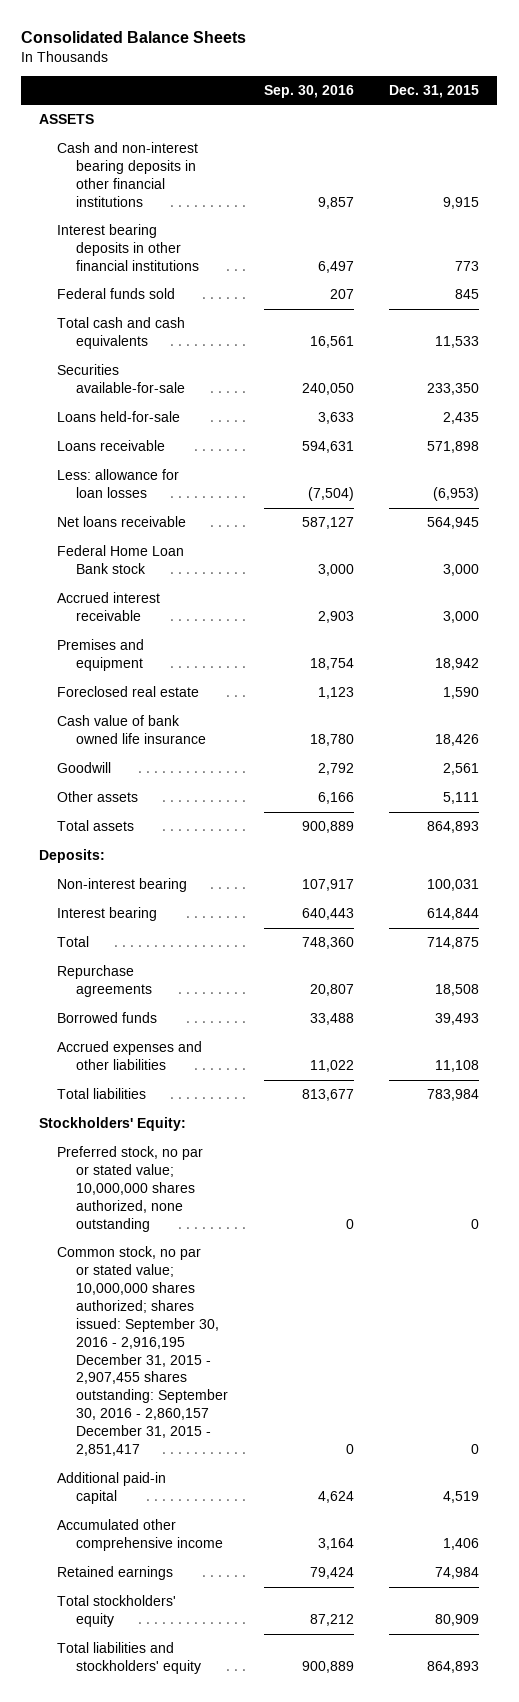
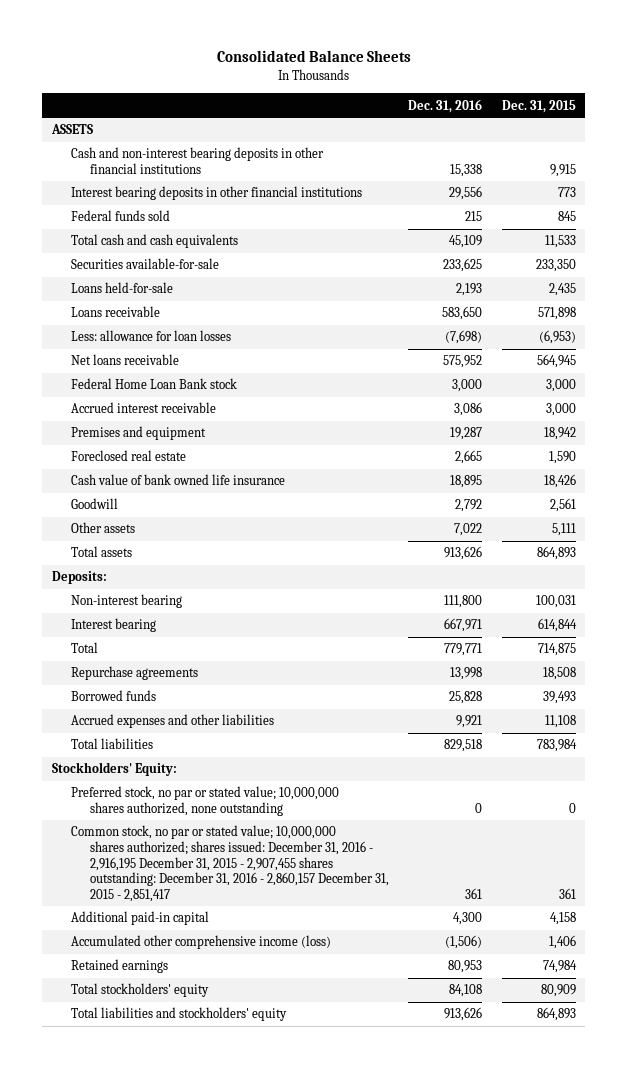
- | Sep. 30, 2016 | Dec. 31, 2015
+ | Dec. 31, 2016 | Dec. 31, 2015
- Common stock, no par or stated value; 10,000,000 shares authorized; shares issued: September 30, 2016 - 2,916,195 December 31, 2015 - 2,907,455 shares outstanding: September 30, 2016 - 2,860,157 December 31, 2015 - 2,851,417 | 0 | 0
- Additional paid-in capital | 4,624 | 4,519
- Accumulated other comprehensive income | 3,164 | 1,406
+ Common stock, no par or stated value; 10,000,000 shares authorized; shares issued: December 31, 2016 - 2,916,195 December 31, 2015 - 2,907,455 shares outstanding: December 31, 2016 - 2,860,157 December 31, 2015 - 2,851,417 | 361 | 361
+ Additional paid-in capital | 4,300 | 4,158
+ Accumulated other comprehensive income (loss) | (1,506) | 1,406

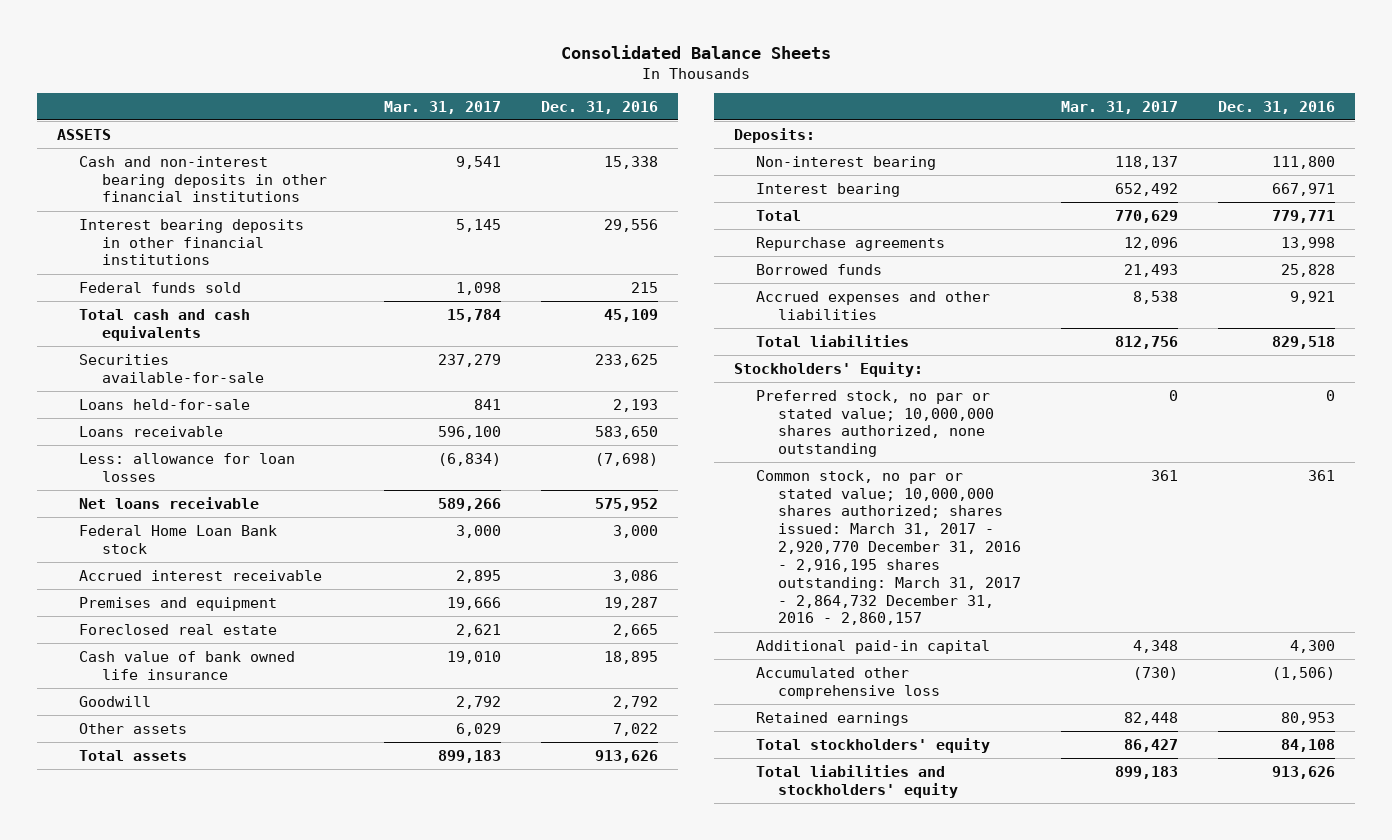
- | Dec. 31, 2016 | Dec. 31, 2015
+ | Mar. 31, 2017 | Dec. 31, 2016
- Common stock, no par or stated value; 10,000,000 shares authorized; shares issued: December 31, 2016 - 2,916,195 December 31, 2015 - 2,907,455 shares outstanding: December 31, 2016 - 2,860,157 December 31, 2015 - 2,851,417 | 361 | 361
+ Common stock, no par or stated value; 10,000,000 shares authorized; shares issued: March 31, 2017 - 2,920,770 December 31, 2016 - 2,916,195 shares outstanding: March 31, 2017 - 2,864,732 December 31, 2016 - 2,860,157 | 361 | 361
- Accumulated other comprehensive income (loss) | (1,506) | 1,406
+ Accumulated other comprehensive loss | (730) | (1,506)

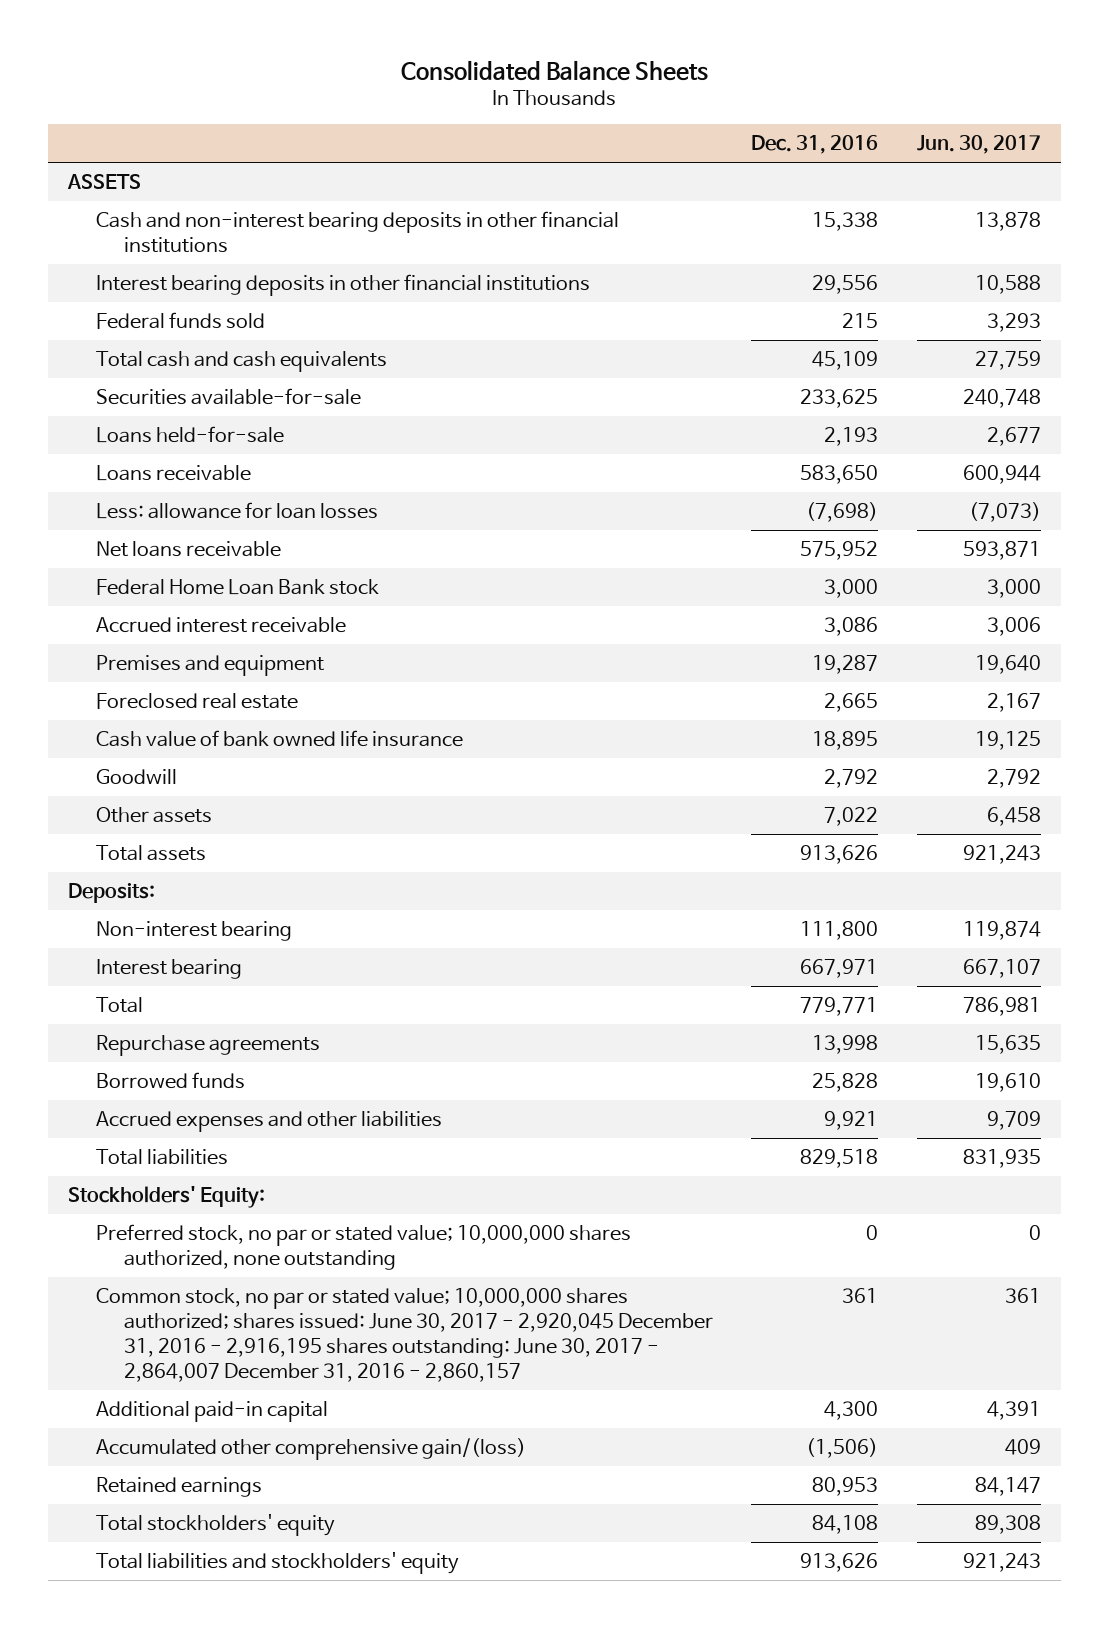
- | Mar. 31, 2017 | Dec. 31, 2016
+ | Dec. 31, 2016 | Jun. 30, 2017
- Common stock, no par or stated value; 10,000,000 shares authorized; shares issued: March 31, 2017 - 2,920,770 December 31, 2016 - 2,916,195 shares outstanding: March 31, 2017 - 2,864,732 December 31, 2016 - 2,860,157 | 361 | 361
+ Common stock, no par or stated value; 10,000,000 shares authorized; shares issued: June 30, 2017 - 2,920,045 December 31, 2016 - 2,916,195 shares outstanding: June 30, 2017 - 2,864,007 December 31, 2016 - 2,860,157 | 361 | 361
- Accumulated other comprehensive loss | (730) | (1,506)
+ Accumulated other comprehensive gain/(loss) | (1,506) | 409

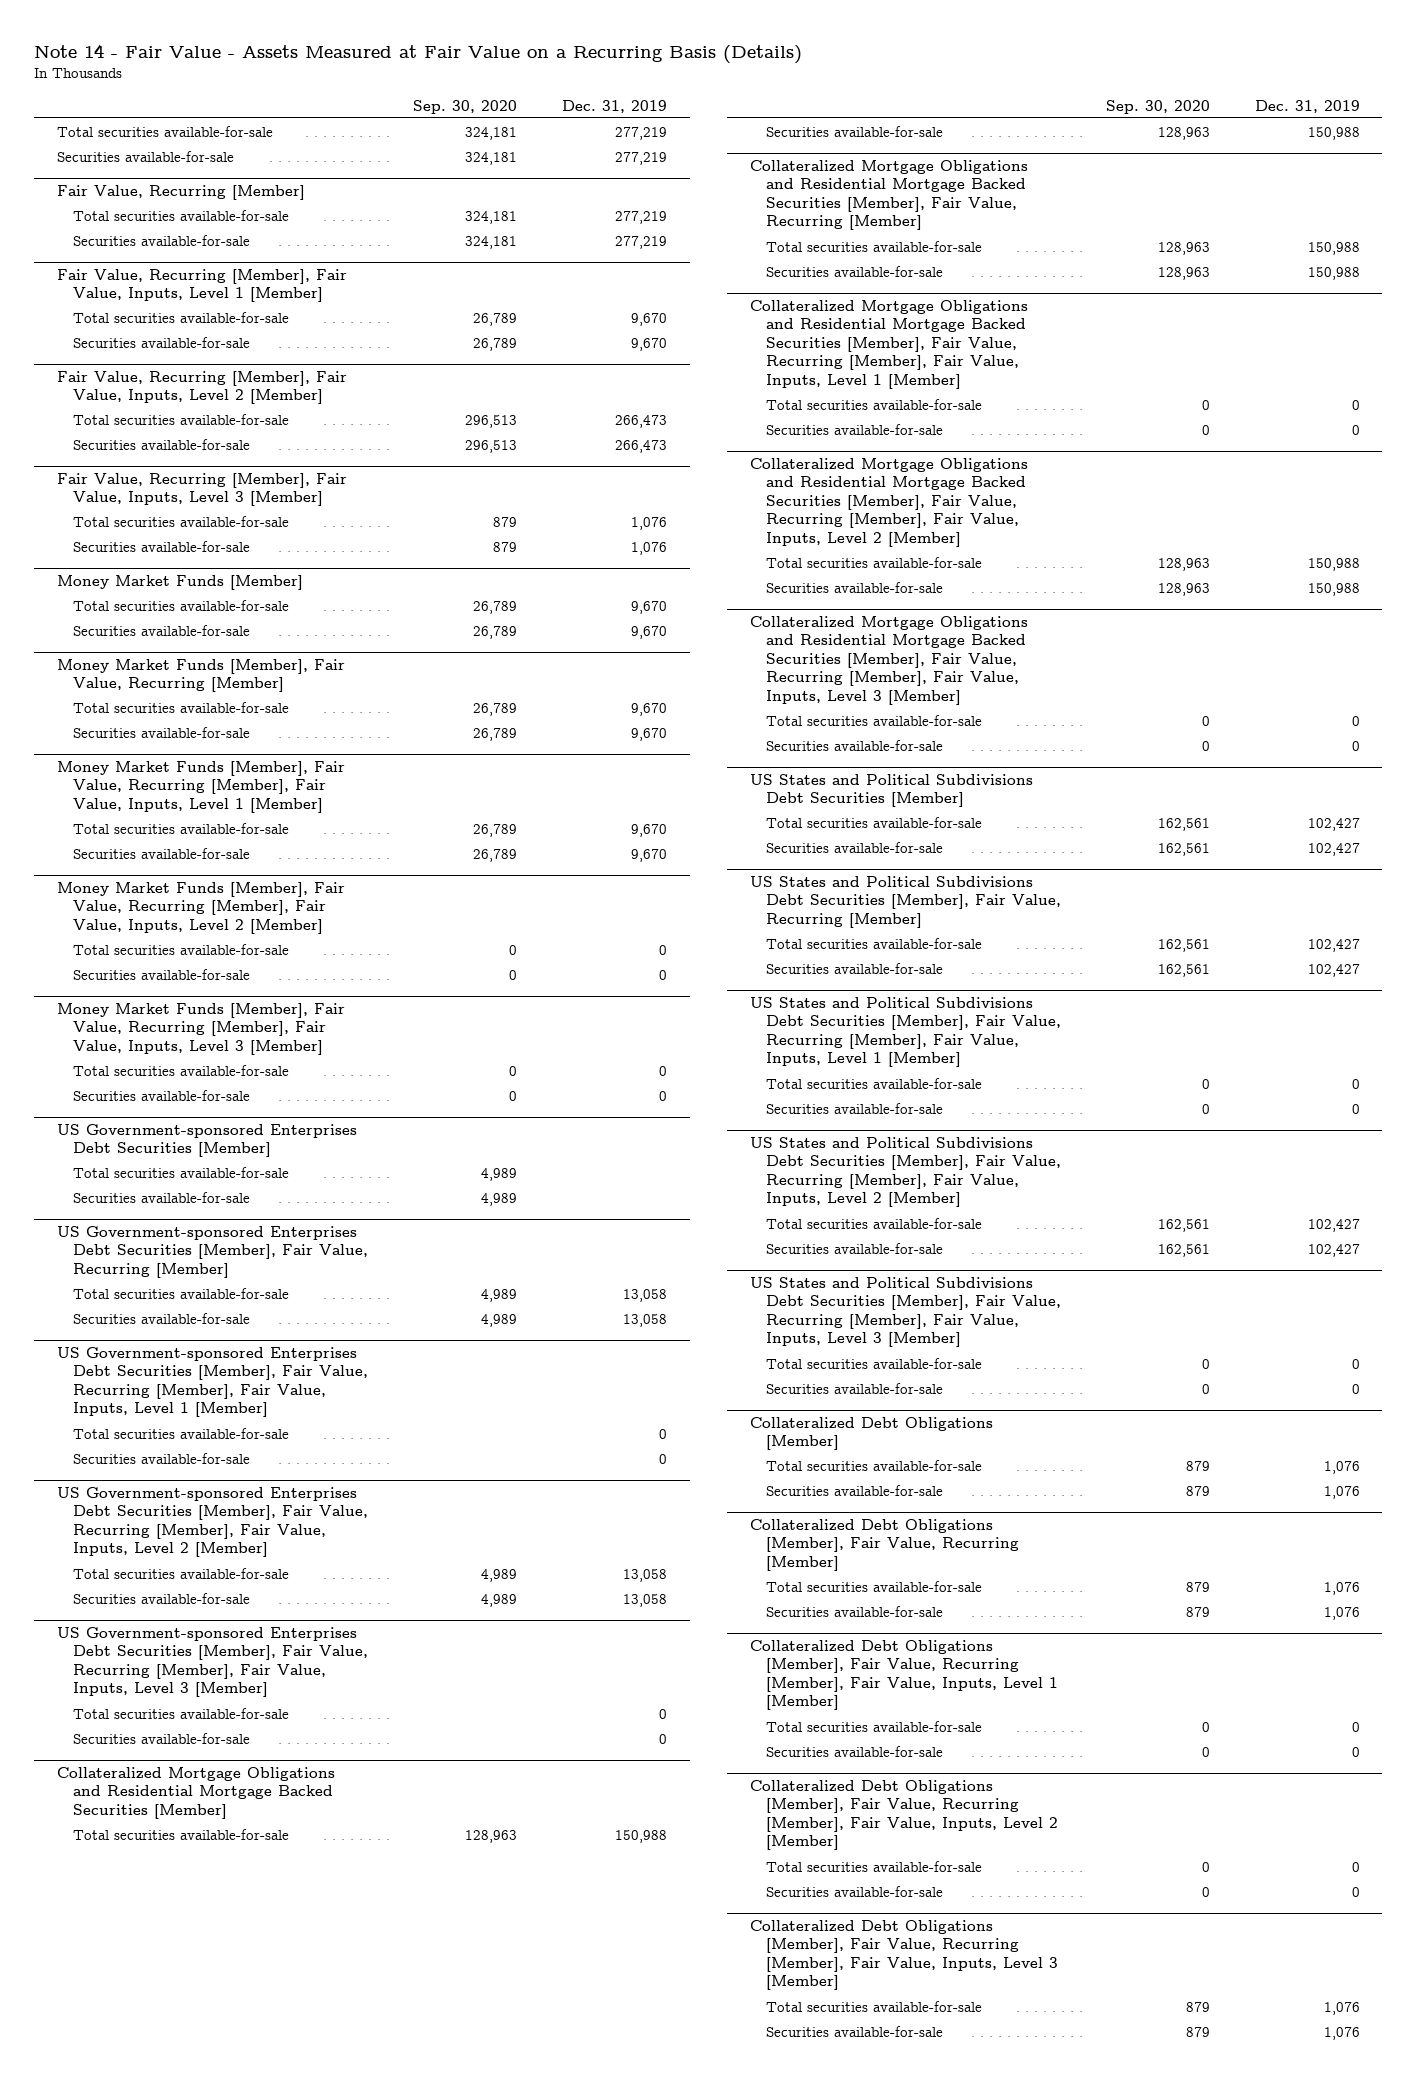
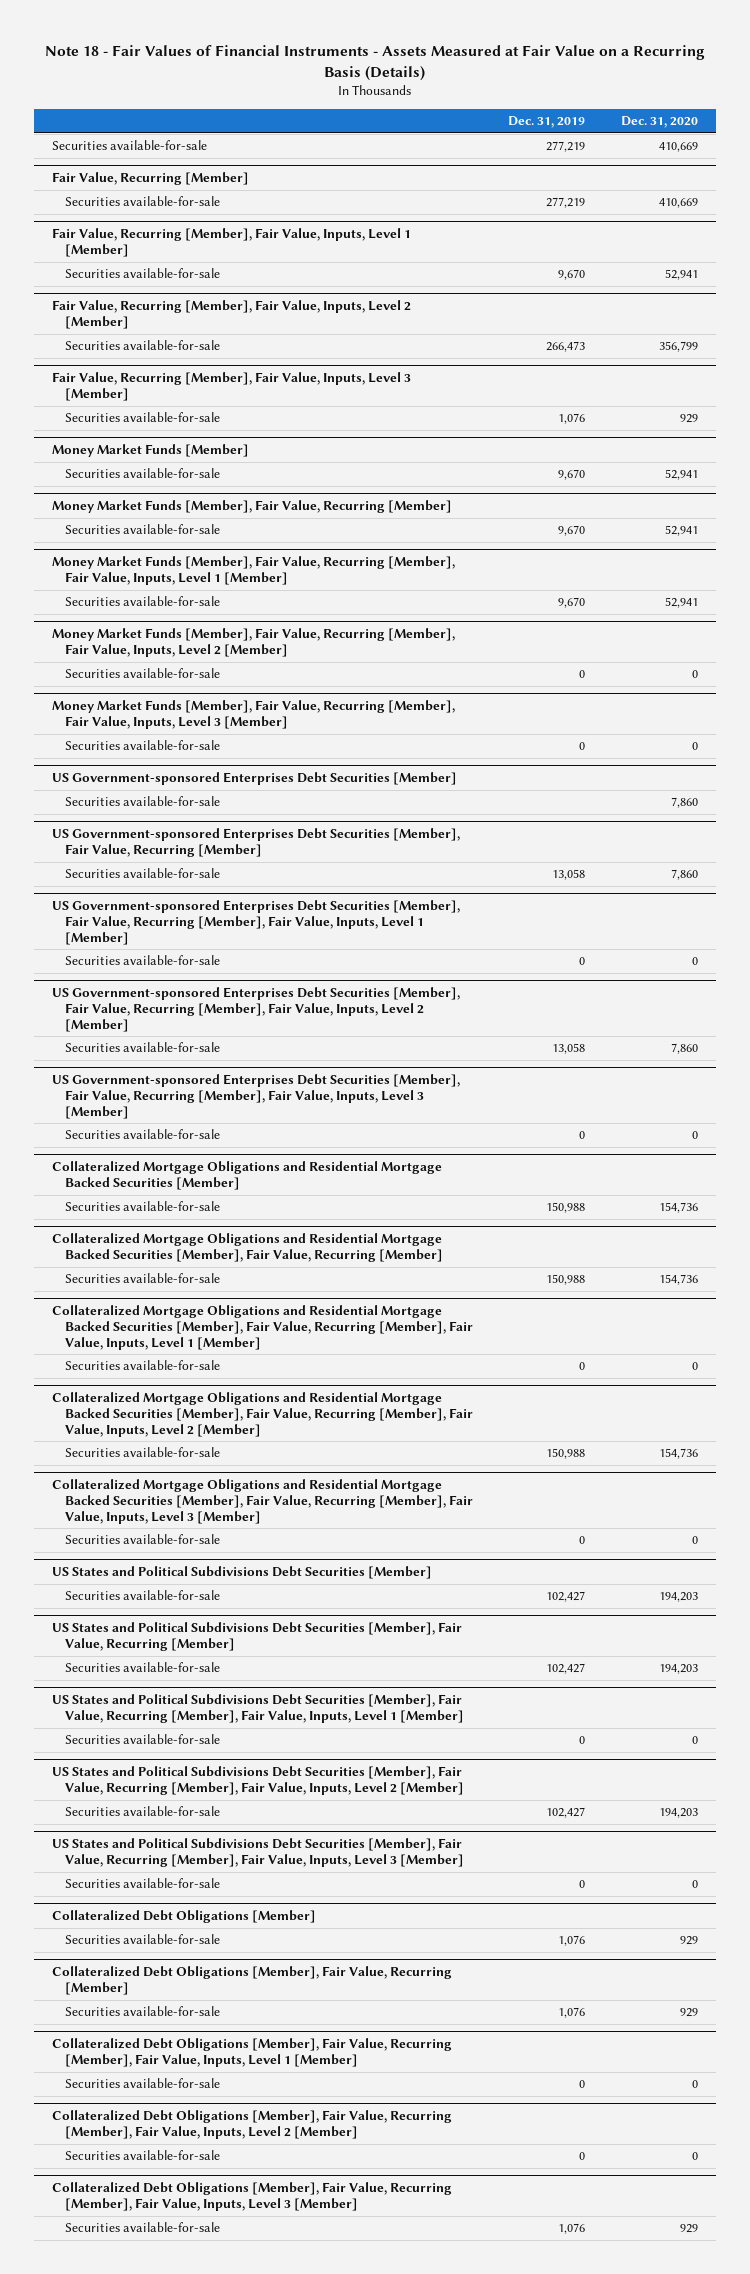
- Note 14 - Fair Value - Assets Measured at Fair Value on a Recurring Basis (Details)
+ Note 18 - Fair Values of Financial Instruments - Assets Measured at Fair Value on a Recurring Basis (Details)
- | Sep. 30, 2020 | Dec. 31, 2019
+ | Dec. 31, 2019 | Dec. 31, 2020
- Total securities available-for-sale | 324,181 | 277,219
@ Fair Value, Recurring [Member]
- Total securities available-for-sale | 324,181 | 277,219
@ Fair Value, Recurring [Member], Fair Value, Inputs, Level 1 [Member]
- Total securities available-for-sale | 26,789 | 9,670
@ Fair Value, Recurring [Member], Fair Value, Inputs, Level 2 [Member]
- Total securities available-for-sale | 296,513 | 266,473
@ Fair Value, Recurring [Member], Fair Value, Inputs, Level 3 [Member]
- Total securities available-for-sale | 879 | 1,076
@ Money Market Funds [Member]
- Total securities available-for-sale | 26,789 | 9,670
@ Money Market Funds [Member], Fair Value, Recurring [Member]
- Total securities available-for-sale | 26,789 | 9,670
@ Money Market Funds [Member], Fair Value, Recurring [Member], Fair Value, Inputs, Level 1 [Member]
- Total securities available-for-sale | 26,789 | 9,670
@ Money Market Funds [Member], Fair Value, Recurring [Member], Fair Value, Inputs, Level 2 [Member]
- Total securities available-for-sale | 0 | 0
@ Money Market Funds [Member], Fair Value, Recurring [Member], Fair Value, Inputs, Level 3 [Member]
- Total securities available-for-sale | 0 | 0
@ US Government-sponsored Enterprises Debt Securities [Member]
- Total securities available-for-sale | 4,989 |
@ US Government-sponsored Enterprises Debt Securities [Member], Fair Value, Recurring [Member]
- Total securities available-for-sale | 4,989 | 13,058
@ US Government-sponsored Enterprises Debt Securities [Member], Fair Value, Recurring [Member], Fair Value, Inputs, Level 1 [Member]
- Total securities available-for-sale | | 0
@ US Government-sponsored Enterprises Debt Securities [Member], Fair Value, Recurring [Member], Fair Value, Inputs, Level 2 [Member]
- Total securities available-for-sale | 4,989 | 13,058
@ US Government-sponsored Enterprises Debt Securities [Member], Fair Value, Recurring [Member], Fair Value, Inputs, Level 3 [Member]
- Total securities available-for-sale | | 0
@ Collateralized Mortgage Obligations and Residential Mortgage Backed Securities [Member]
- Total securities available-for-sale | 128,963 | 150,988
@ Collateralized Mortgage Obligations and Residential Mortgage Backed Securities [Member], Fair Value, Recurring [Member]
- Total securities available-for-sale | 128,963 | 150,988
@ Collateralized Mortgage Obligations and Residential Mortgage Backed Securities [Member], Fair Value, Recurring [Member], Fair Value, Inputs, Level 1 [Member]
- Total securities available-for-sale | 0 | 0
@ Collateralized Mortgage Obligations and Residential Mortgage Backed Securities [Member], Fair Value, Recurring [Member], Fair Value, Inputs, Level 2 [Member]
- Total securities available-for-sale | 128,963 | 150,988
@ Collateralized Mortgage Obligations and Residential Mortgage Backed Securities [Member], Fair Value, Recurring [Member], Fair Value, Inputs, Level 3 [Member]
- Total securities available-for-sale | 0 | 0
@ US States and Political Subdivisions Debt Securities [Member]
- Total securities available-for-sale | 162,561 | 102,427
@ US States and Political Subdivisions Debt Securities [Member], Fair Value, Recurring [Member]
- Total securities available-for-sale | 162,561 | 102,427
@ US States and Political Subdivisions Debt Securities [Member], Fair Value, Recurring [Member], Fair Value, Inputs, Level 1 [Member]
- Total securities available-for-sale | 0 | 0
@ US States and Political Subdivisions Debt Securities [Member], Fair Value, Recurring [Member], Fair Value, Inputs, Level 2 [Member]
- Total securities available-for-sale | 162,561 | 102,427
@ US States and Political Subdivisions Debt Securities [Member], Fair Value, Recurring [Member], Fair Value, Inputs, Level 3 [Member]
- Total securities available-for-sale | 0 | 0
@ Collateralized Debt Obligations [Member]
- Total securities available-for-sale | 879 | 1,076
@ Collateralized Debt Obligations [Member], Fair Value, Recurring [Member]
- Total securities available-for-sale | 879 | 1,076
@ Collateralized Debt Obligations [Member], Fair Value, Recurring [Member], Fair Value, Inputs, Level 1 [Member]
- Total securities available-for-sale | 0 | 0
@ Collateralized Debt Obligations [Member], Fair Value, Recurring [Member], Fair Value, Inputs, Level 2 [Member]
- Total securities available-for-sale | 0 | 0
@ Collateralized Debt Obligations [Member], Fair Value, Recurring [Member], Fair Value, Inputs, Level 3 [Member]
- Total securities available-for-sale | 879 | 1,076

